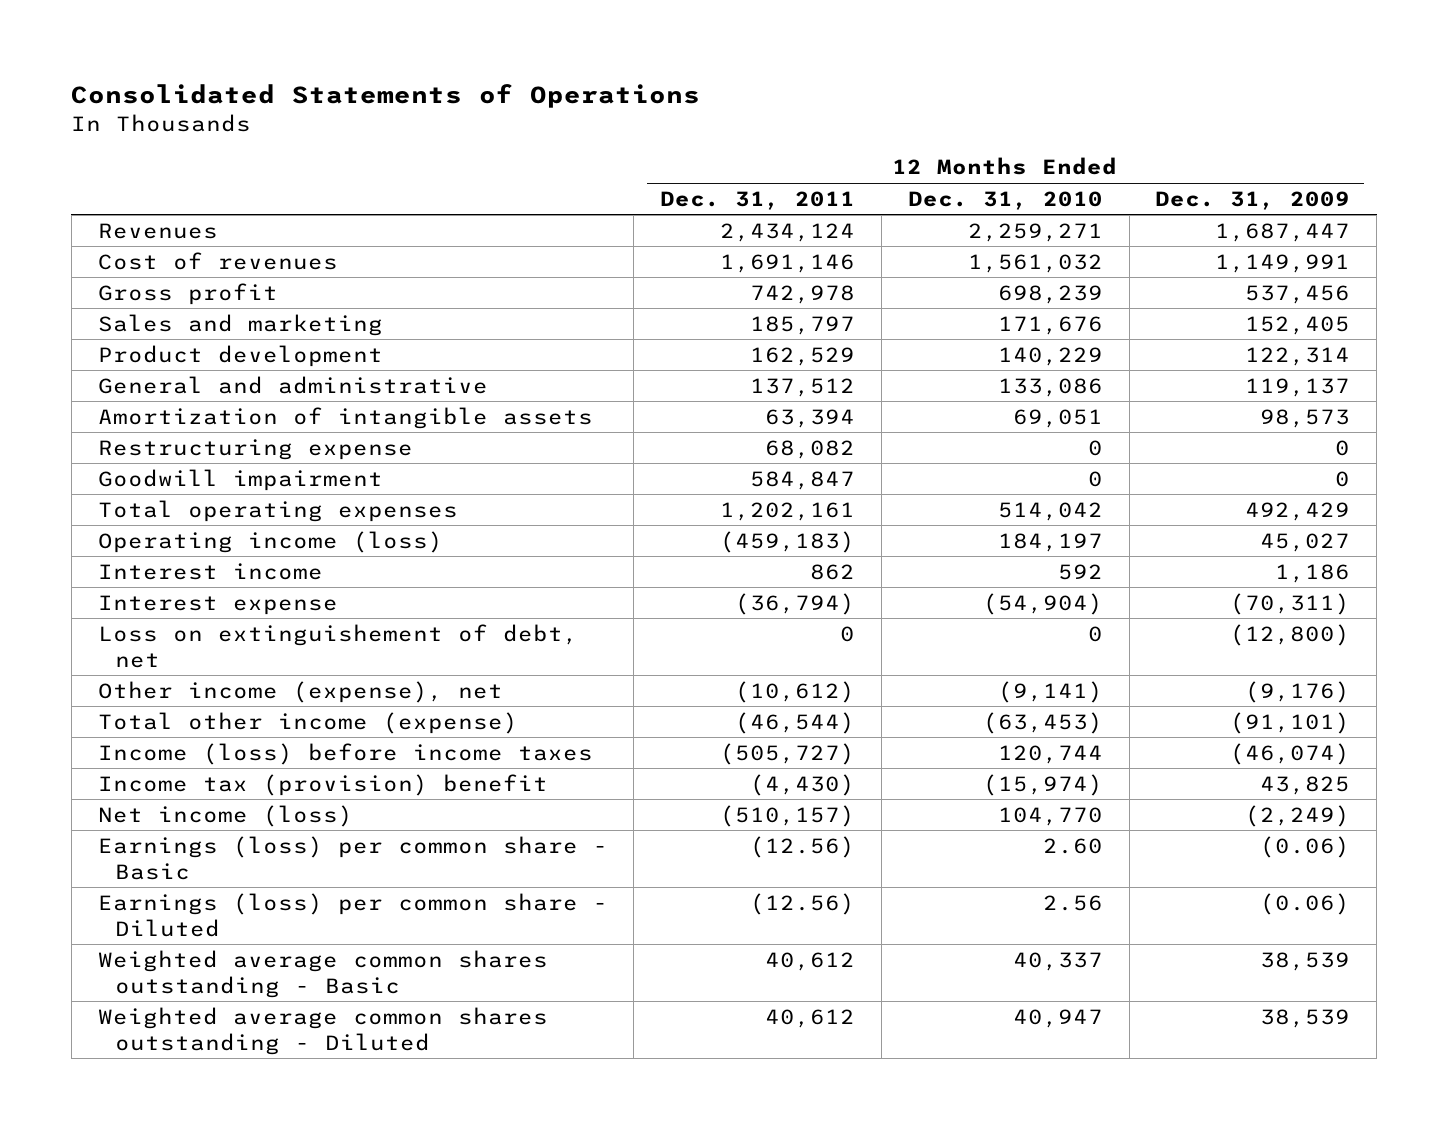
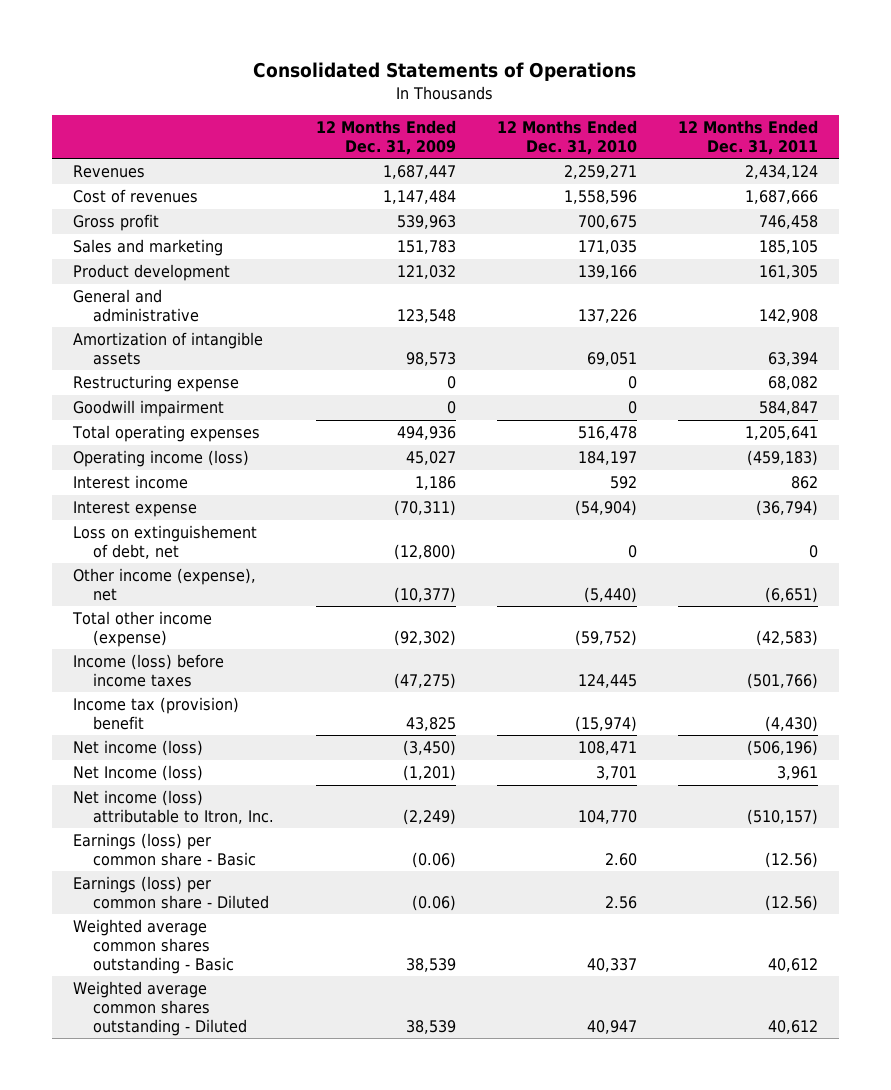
- | 12 Months Ended Dec. 31, 2011 | 12 Months Ended Dec. 31, 2010 | 12 Months Ended Dec. 31, 2009
+ | 12 Months Ended Dec. 31, 2009 | 12 Months Ended Dec. 31, 2010 | 12 Months Ended Dec. 31, 2011
- Cost of revenues | 1,691,146 | 1,561,032 | 1,149,991
- Gross profit | 742,978 | 698,239 | 537,456
- Sales and marketing | 185,797 | 171,676 | 152,405
- Product development | 162,529 | 140,229 | 122,314
- General and administrative | 137,512 | 133,086 | 119,137
+ Cost of revenues | 1,147,484 | 1,558,596 | 1,687,666
+ Gross profit | 539,963 | 700,675 | 746,458
+ Sales and marketing | 151,783 | 171,035 | 185,105
+ Product development | 121,032 | 139,166 | 161,305
+ General and administrative | 123,548 | 137,226 | 142,908
- Total operating expenses | 1,202,161 | 514,042 | 492,429
+ Total operating expenses | 494,936 | 516,478 | 1,205,641
- Other income (expense), net | (10,612) | (9,141) | (9,176)
- Total other income (expense) | (46,544) | (63,453) | (91,101)
- Income (loss) before income taxes | (505,727) | 120,744 | (46,074)
+ Other income (expense), net | (10,377) | (5,440) | (6,651)
+ Total other income (expense) | (92,302) | (59,752) | (42,583)
+ Income (loss) before income taxes | (47,275) | 124,445 | (501,766)
- Net income (loss) | (510,157) | 104,770 | (2,249)
+ Net income (loss) | (3,450) | 108,471 | (506,196)
+ Net Income (loss) | (1,201) | 3,701 | 3,961
+ Net income (loss) attributable to Itron, Inc. | (2,249) | 104,770 | (510,157)

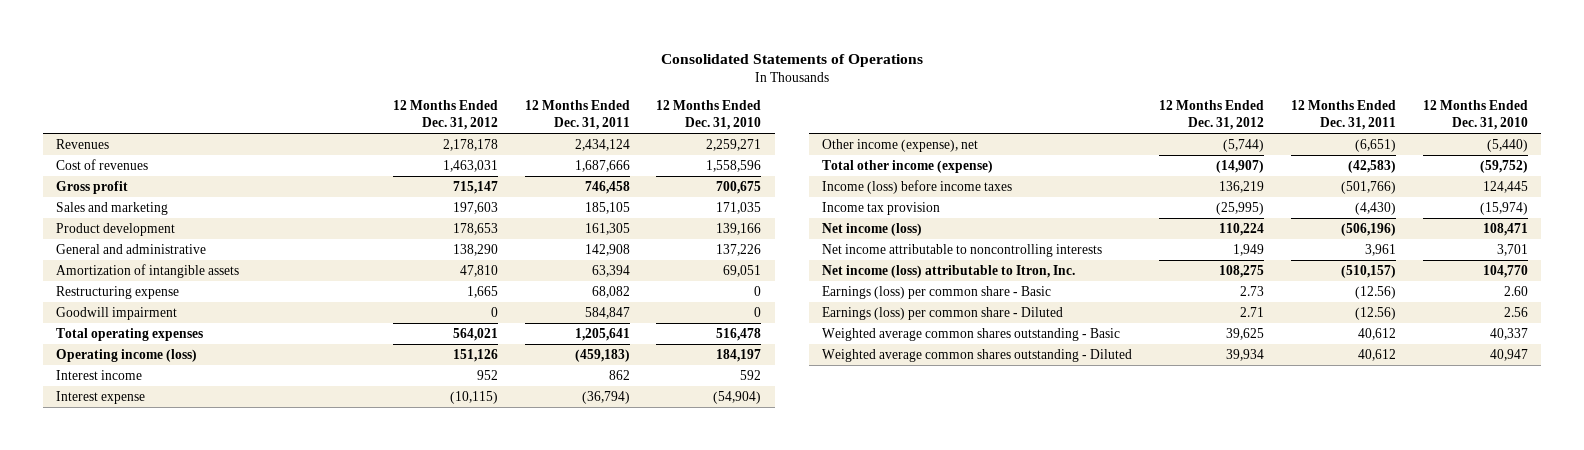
- | 12 Months Ended Dec. 31, 2009 | 12 Months Ended Dec. 31, 2010 | 12 Months Ended Dec. 31, 2011
+ | 12 Months Ended Dec. 31, 2012 | 12 Months Ended Dec. 31, 2011 | 12 Months Ended Dec. 31, 2010
- Loss on extinguishement of debt, net | (12,800) | 0 | 0
- Income tax (provision) benefit | 43,825 | (15,974) | (4,430)
+ Income tax provision | (25,995) | (4,430) | (15,974)
- Net Income (loss) | (1,201) | 3,701 | 3,961
+ Net income attributable to noncontrolling interests | 1,949 | 3,961 | 3,701

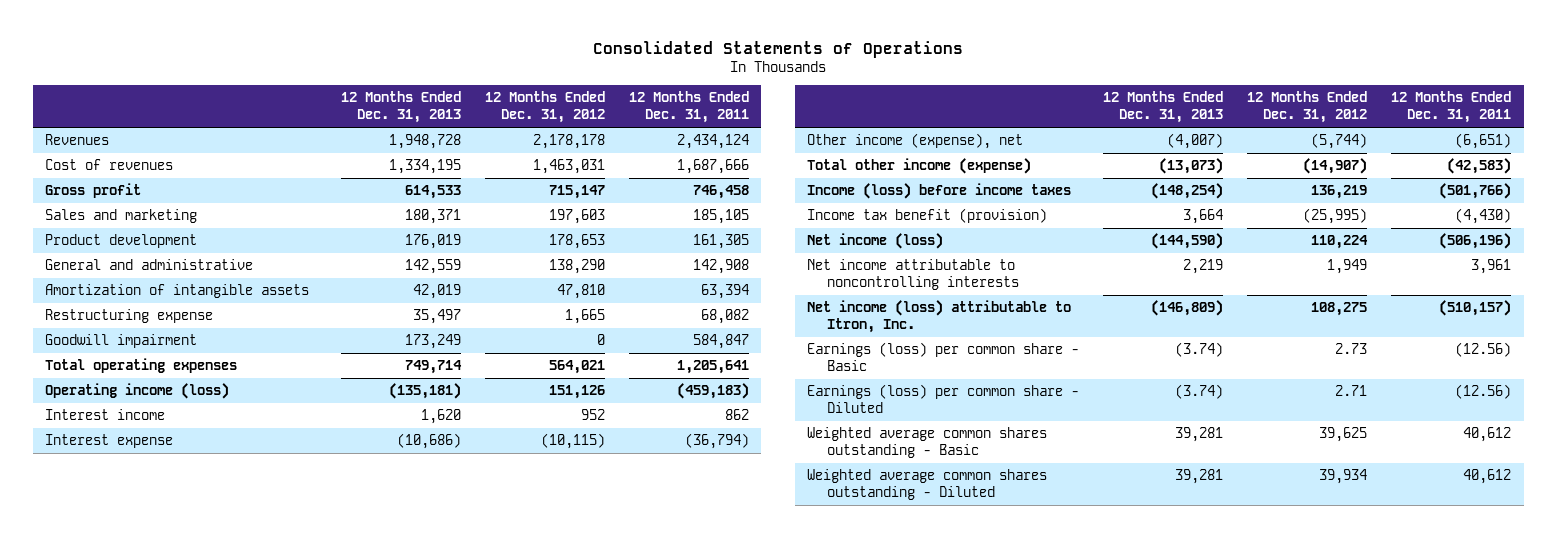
- | 12 Months Ended Dec. 31, 2012 | 12 Months Ended Dec. 31, 2011 | 12 Months Ended Dec. 31, 2010
+ | 12 Months Ended Dec. 31, 2013 | 12 Months Ended Dec. 31, 2012 | 12 Months Ended Dec. 31, 2011
- Income tax provision | (25,995) | (4,430) | (15,974)
+ Income tax benefit (provision) | 3,664 | (25,995) | (4,430)

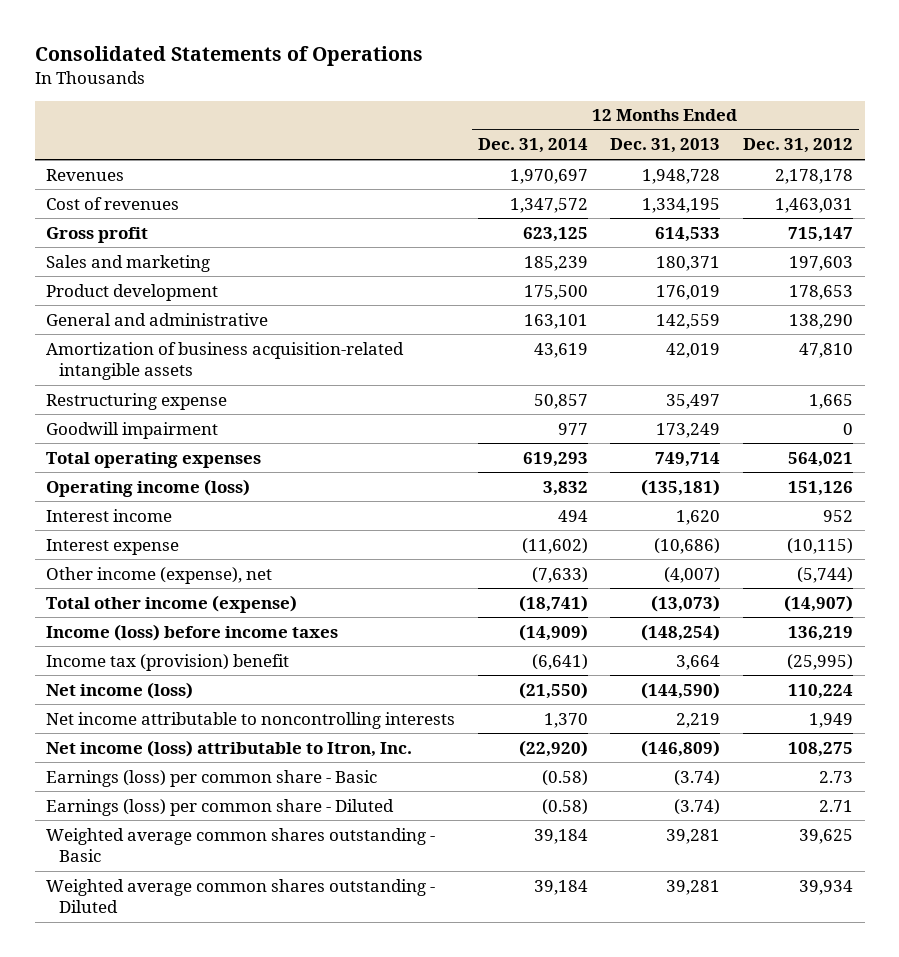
- | 12 Months Ended Dec. 31, 2013 | 12 Months Ended Dec. 31, 2012 | 12 Months Ended Dec. 31, 2011
+ | 12 Months Ended Dec. 31, 2014 | 12 Months Ended Dec. 31, 2013 | 12 Months Ended Dec. 31, 2012
- Amortization of intangible assets | 42,019 | 47,810 | 63,394
+ Amortization of business acquisition-related intangible assets | 43,619 | 42,019 | 47,810
- Income tax benefit (provision) | 3,664 | (25,995) | (4,430)
+ Income tax (provision) benefit | (6,641) | 3,664 | (25,995)

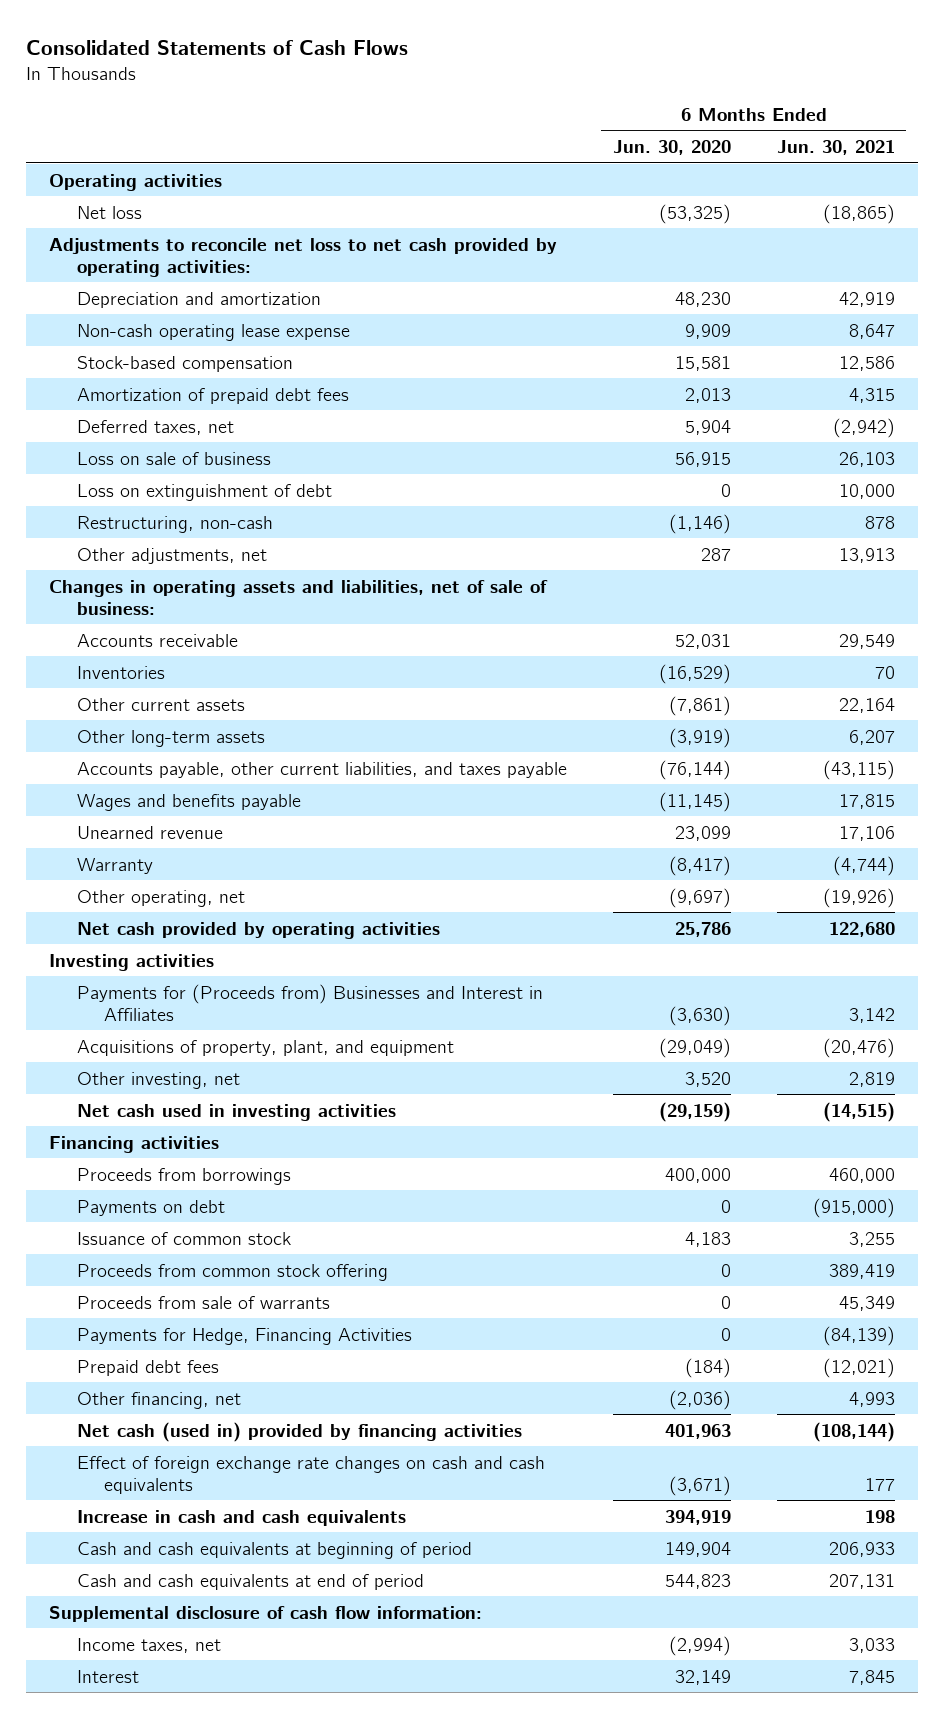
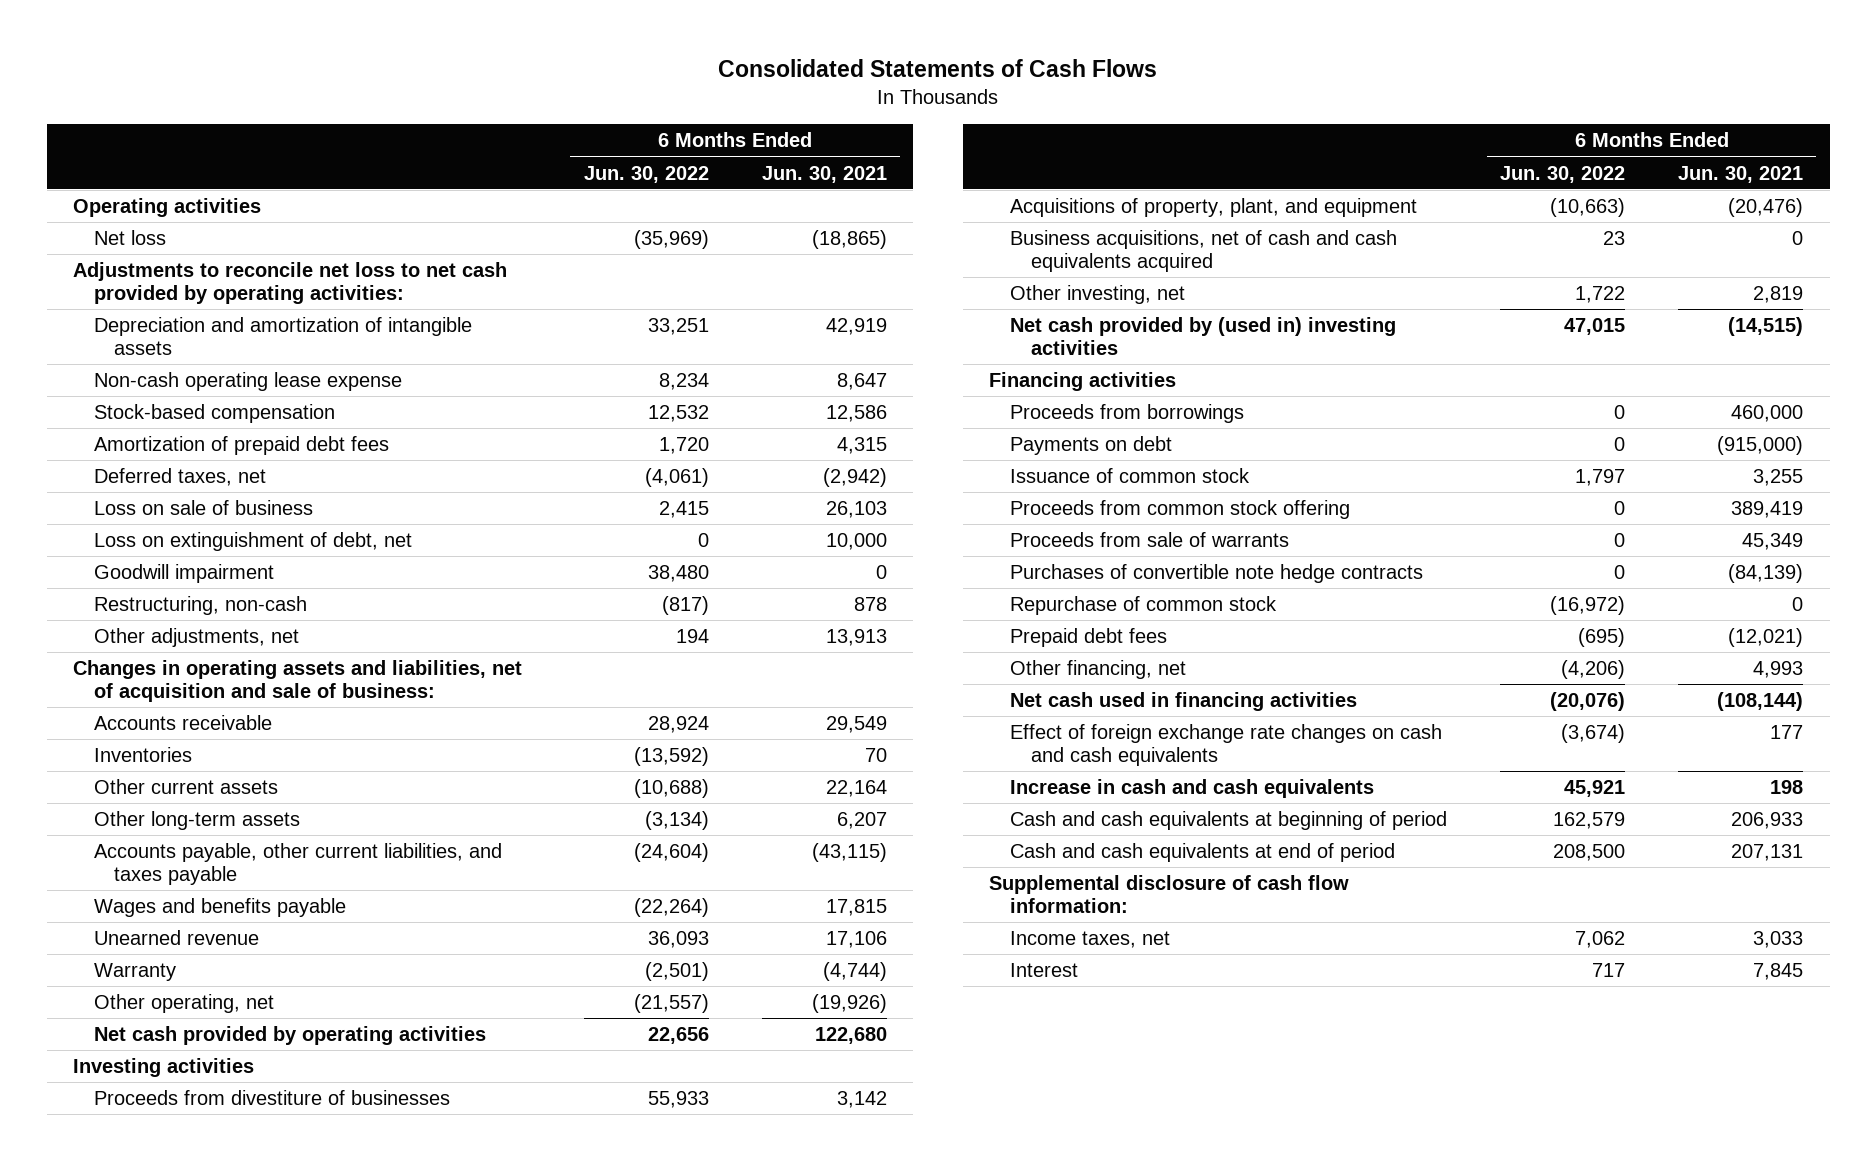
- | 6 Months Ended Jun. 30, 2020 | 6 Months Ended Jun. 30, 2021
+ | 6 Months Ended Jun. 30, 2022 | 6 Months Ended Jun. 30, 2021
- Depreciation and amortization | 48,230 | 42,919
+ Depreciation and amortization of intangible assets | 33,251 | 42,919
- Loss on extinguishment of debt | 0 | 10,000
+ Loss on extinguishment of debt, net | 0 | 10,000
+ Goodwill impairment | 38,480 | 0
- Changes in operating assets and liabilities, net of sale of business:
+ Changes in operating assets and liabilities, net of acquisition and sale of business:
- Payments for (Proceeds from) Businesses and Interest in Affiliates | (3,630) | 3,142
+ Proceeds from divestiture of businesses | 55,933 | 3,142
+ Business acquisitions, net of cash and cash equivalents acquired | 23 | 0
- Net cash used in investing activities | (29,159) | (14,515)
+ Net cash provided by (used in) investing activities | 47,015 | (14,515)
- Payments for Hedge, Financing Activities | 0 | (84,139)
+ Purchases of convertible note hedge contracts | 0 | (84,139)
+ Repurchase of common stock | (16,972) | 0
- Net cash (used in) provided by financing activities | 401,963 | (108,144)
+ Net cash used in financing activities | (20,076) | (108,144)

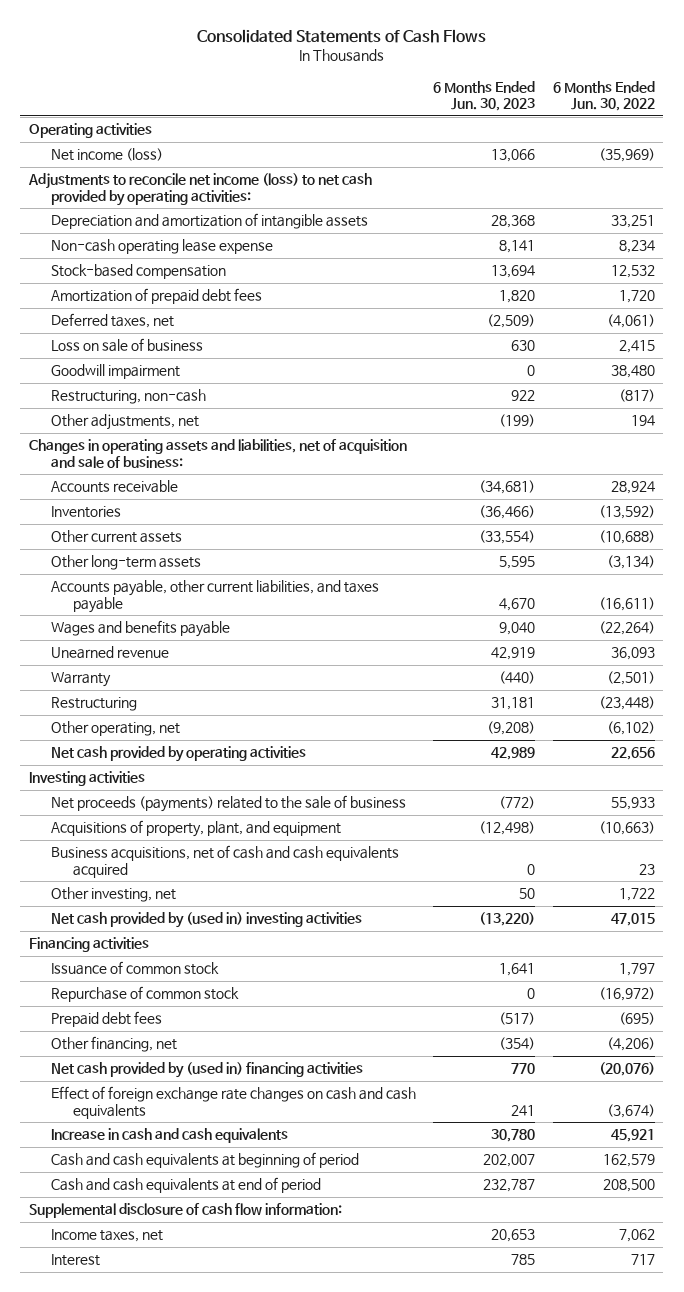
- | 6 Months Ended Jun. 30, 2022 | 6 Months Ended Jun. 30, 2021
+ | 6 Months Ended Jun. 30, 2023 | 6 Months Ended Jun. 30, 2022
- Net loss | (35,969) | (18,865)
- Adjustments to reconcile net loss to net cash provided by operating activities:
+ Net income (loss) | 13,066 | (35,969)
+ Adjustments to reconcile net income (loss) to net cash provided by operating activities:
- Loss on extinguishment of debt, net | 0 | 10,000
- Accounts payable, other current liabilities, and taxes payable | (24,604) | (43,115)
+ Accounts payable, other current liabilities, and taxes payable | 4,670 | (16,611)
- Other operating, net | (21,557) | (19,926)
+ Restructuring | 31,181 | (23,448)
+ Other operating, net | (9,208) | (6,102)
- Proceeds from divestiture of businesses | 55,933 | 3,142
+ Net proceeds (payments) related to the sale of business | (772) | 55,933
- Proceeds from borrowings | 0 | 460,000
- Payments on debt | 0 | (915,000)
- Proceeds from common stock offering | 0 | 389,419
- Proceeds from sale of warrants | 0 | 45,349
- Purchases of convertible note hedge contracts | 0 | (84,139)
- Net cash used in financing activities | (20,076) | (108,144)
+ Net cash provided by (used in) financing activities | 770 | (20,076)

